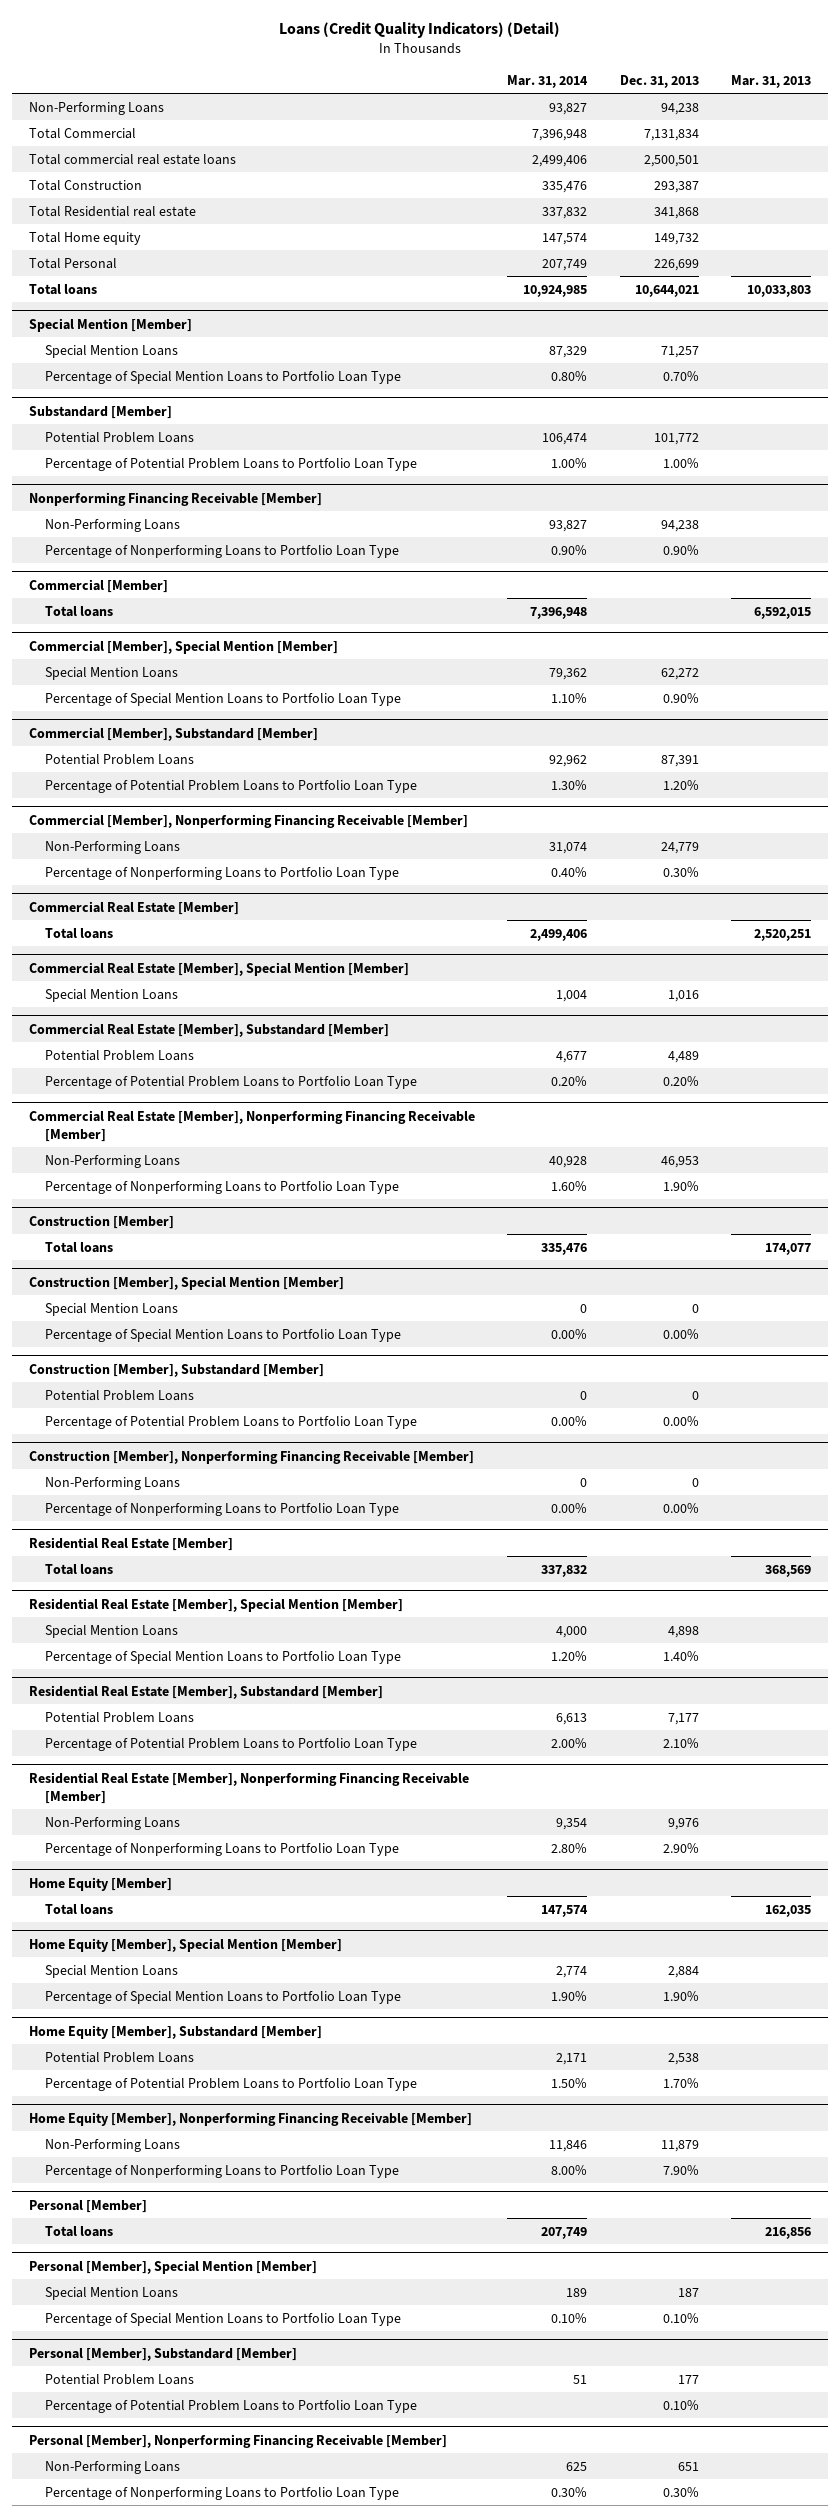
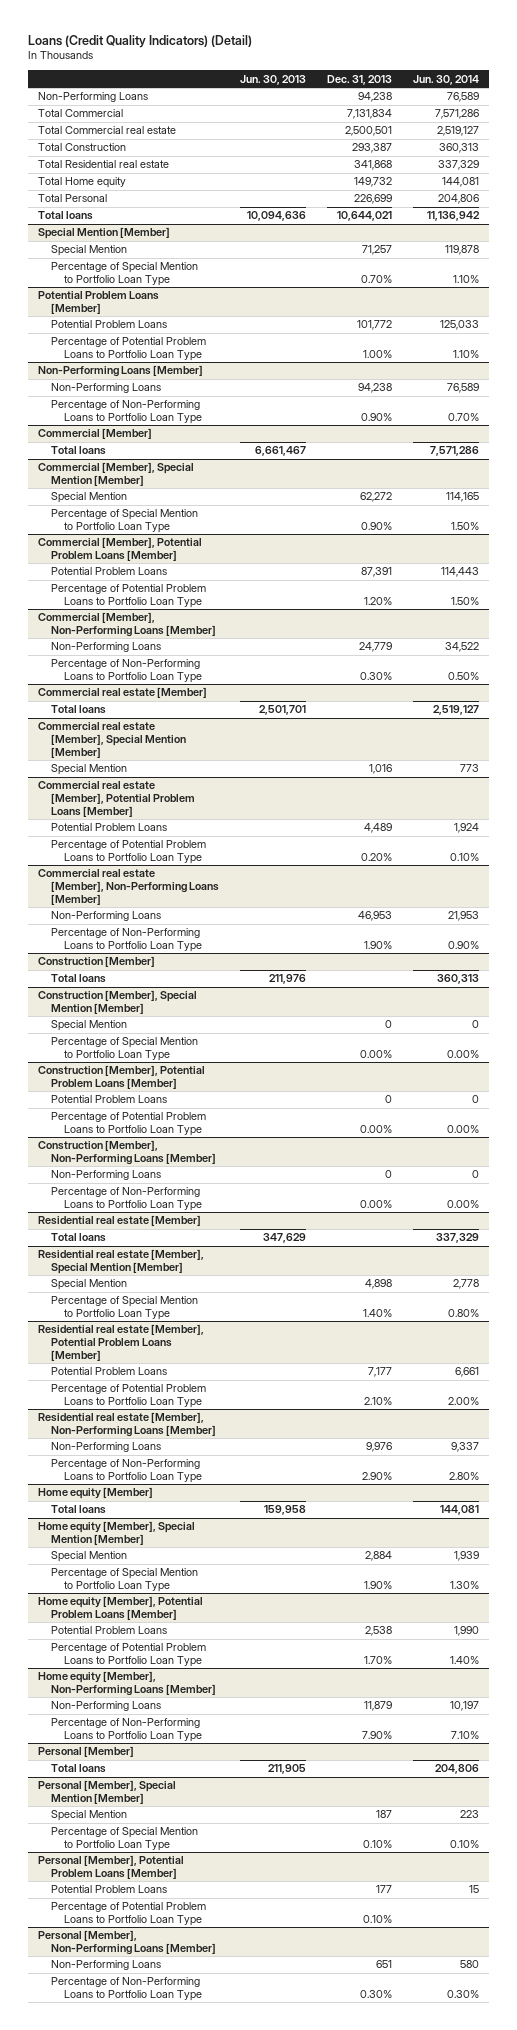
- | Mar. 31, 2014 | Dec. 31, 2013 | Mar. 31, 2013
+ | Jun. 30, 2013 | Dec. 31, 2013 | Jun. 30, 2014
- Total commercial real estate loans | 2,499,406 | 2,500,501 |
+ Total Commercial real estate | | 2,500,501 | 2,519,127
@ Special Mention [Member]
- Special Mention Loans | 87,329 | 71,257 |
- Percentage of Special Mention Loans to Portfolio Loan Type | 0.80% | 0.70% |
- Substandard [Member]
@ Special Mention [Member]
+ Special Mention | | 71,257 | 119,878
+ Percentage of Special Mention to Portfolio Loan Type | | 0.70% | 1.10%
+ Potential Problem Loans [Member]
- Nonperforming Financing Receivable [Member]
+ Non-Performing Loans [Member]
- Percentage of Nonperforming Loans to Portfolio Loan Type | 0.90% | 0.90% |
+ Percentage of Non-Performing Loans to Portfolio Loan Type | | 0.90% | 0.70%
@ Commercial [Member], Special Mention [Member]
- Special Mention Loans | 79,362 | 62,272 |
- Percentage of Special Mention Loans to Portfolio Loan Type | 1.10% | 0.90% |
- Commercial [Member], Substandard [Member]
@ Commercial [Member], Special Mention [Member]
+ Special Mention | | 62,272 | 114,165
+ Percentage of Special Mention to Portfolio Loan Type | | 0.90% | 1.50%
+ Commercial [Member], Potential Problem Loans [Member]
- Commercial [Member], Nonperforming Financing Receivable [Member]
+ Commercial [Member], Non-Performing Loans [Member]
- Percentage of Nonperforming Loans to Portfolio Loan Type | 0.40% | 0.30% |
- Commercial Real Estate [Member]
+ Percentage of Non-Performing Loans to Portfolio Loan Type | | 0.30% | 0.50%
+ Commercial real estate [Member]
- Commercial Real Estate [Member], Special Mention [Member]
- Special Mention Loans | 1,004 | 1,016 |
- Commercial Real Estate [Member], Substandard [Member]
+ Commercial real estate [Member], Special Mention [Member]
+ Special Mention | | 1,016 | 773
+ Commercial real estate [Member], Potential Problem Loans [Member]
- Commercial Real Estate [Member], Nonperforming Financing Receivable [Member]
+ Commercial real estate [Member], Non-Performing Loans [Member]
- Percentage of Nonperforming Loans to Portfolio Loan Type | 1.60% | 1.90% |
+ Percentage of Non-Performing Loans to Portfolio Loan Type | | 1.90% | 0.90%
@ Construction [Member], Special Mention [Member]
- Special Mention Loans | 0 | 0 |
- Percentage of Special Mention Loans to Portfolio Loan Type | 0.00% | 0.00% |
- Construction [Member], Substandard [Member]
@ Construction [Member], Special Mention [Member]
+ Special Mention | | 0 | 0
+ Percentage of Special Mention to Portfolio Loan Type | | 0.00% | 0.00%
+ Construction [Member], Potential Problem Loans [Member]
- Construction [Member], Nonperforming Financing Receivable [Member]
+ Construction [Member], Non-Performing Loans [Member]
- Percentage of Nonperforming Loans to Portfolio Loan Type | 0.00% | 0.00% |
- Residential Real Estate [Member]
+ Percentage of Non-Performing Loans to Portfolio Loan Type | | 0.00% | 0.00%
+ Residential real estate [Member]
- Residential Real Estate [Member], Special Mention [Member]
- Special Mention Loans | 4,000 | 4,898 |
- Percentage of Special Mention Loans to Portfolio Loan Type | 1.20% | 1.40% |
- Residential Real Estate [Member], Substandard [Member]
+ Residential real estate [Member], Special Mention [Member]
+ Special Mention | | 4,898 | 2,778
+ Percentage of Special Mention to Portfolio Loan Type | | 1.40% | 0.80%
+ Residential real estate [Member], Potential Problem Loans [Member]
- Residential Real Estate [Member], Nonperforming Financing Receivable [Member]
+ Residential real estate [Member], Non-Performing Loans [Member]
- Percentage of Nonperforming Loans to Portfolio Loan Type | 2.80% | 2.90% |
- Home Equity [Member]
+ Percentage of Non-Performing Loans to Portfolio Loan Type | | 2.90% | 2.80%
+ Home equity [Member]
- Home Equity [Member], Special Mention [Member]
- Special Mention Loans | 2,774 | 2,884 |
- Percentage of Special Mention Loans to Portfolio Loan Type | 1.90% | 1.90% |
- Home Equity [Member], Substandard [Member]
+ Home equity [Member], Special Mention [Member]
+ Special Mention | | 2,884 | 1,939
+ Percentage of Special Mention to Portfolio Loan Type | | 1.90% | 1.30%
+ Home equity [Member], Potential Problem Loans [Member]
- Home Equity [Member], Nonperforming Financing Receivable [Member]
+ Home equity [Member], Non-Performing Loans [Member]
- Percentage of Nonperforming Loans to Portfolio Loan Type | 8.00% | 7.90% |
+ Percentage of Non-Performing Loans to Portfolio Loan Type | | 7.90% | 7.10%
@ Personal [Member], Special Mention [Member]
- Special Mention Loans | 189 | 187 |
- Percentage of Special Mention Loans to Portfolio Loan Type | 0.10% | 0.10% |
- Personal [Member], Substandard [Member]
@ Personal [Member], Special Mention [Member]
+ Special Mention | | 187 | 223
+ Percentage of Special Mention to Portfolio Loan Type | | 0.10% | 0.10%
+ Personal [Member], Potential Problem Loans [Member]
- Personal [Member], Nonperforming Financing Receivable [Member]
+ Personal [Member], Non-Performing Loans [Member]
- Percentage of Nonperforming Loans to Portfolio Loan Type | 0.30% | 0.30% |
+ Percentage of Non-Performing Loans to Portfolio Loan Type | | 0.30% | 0.30%

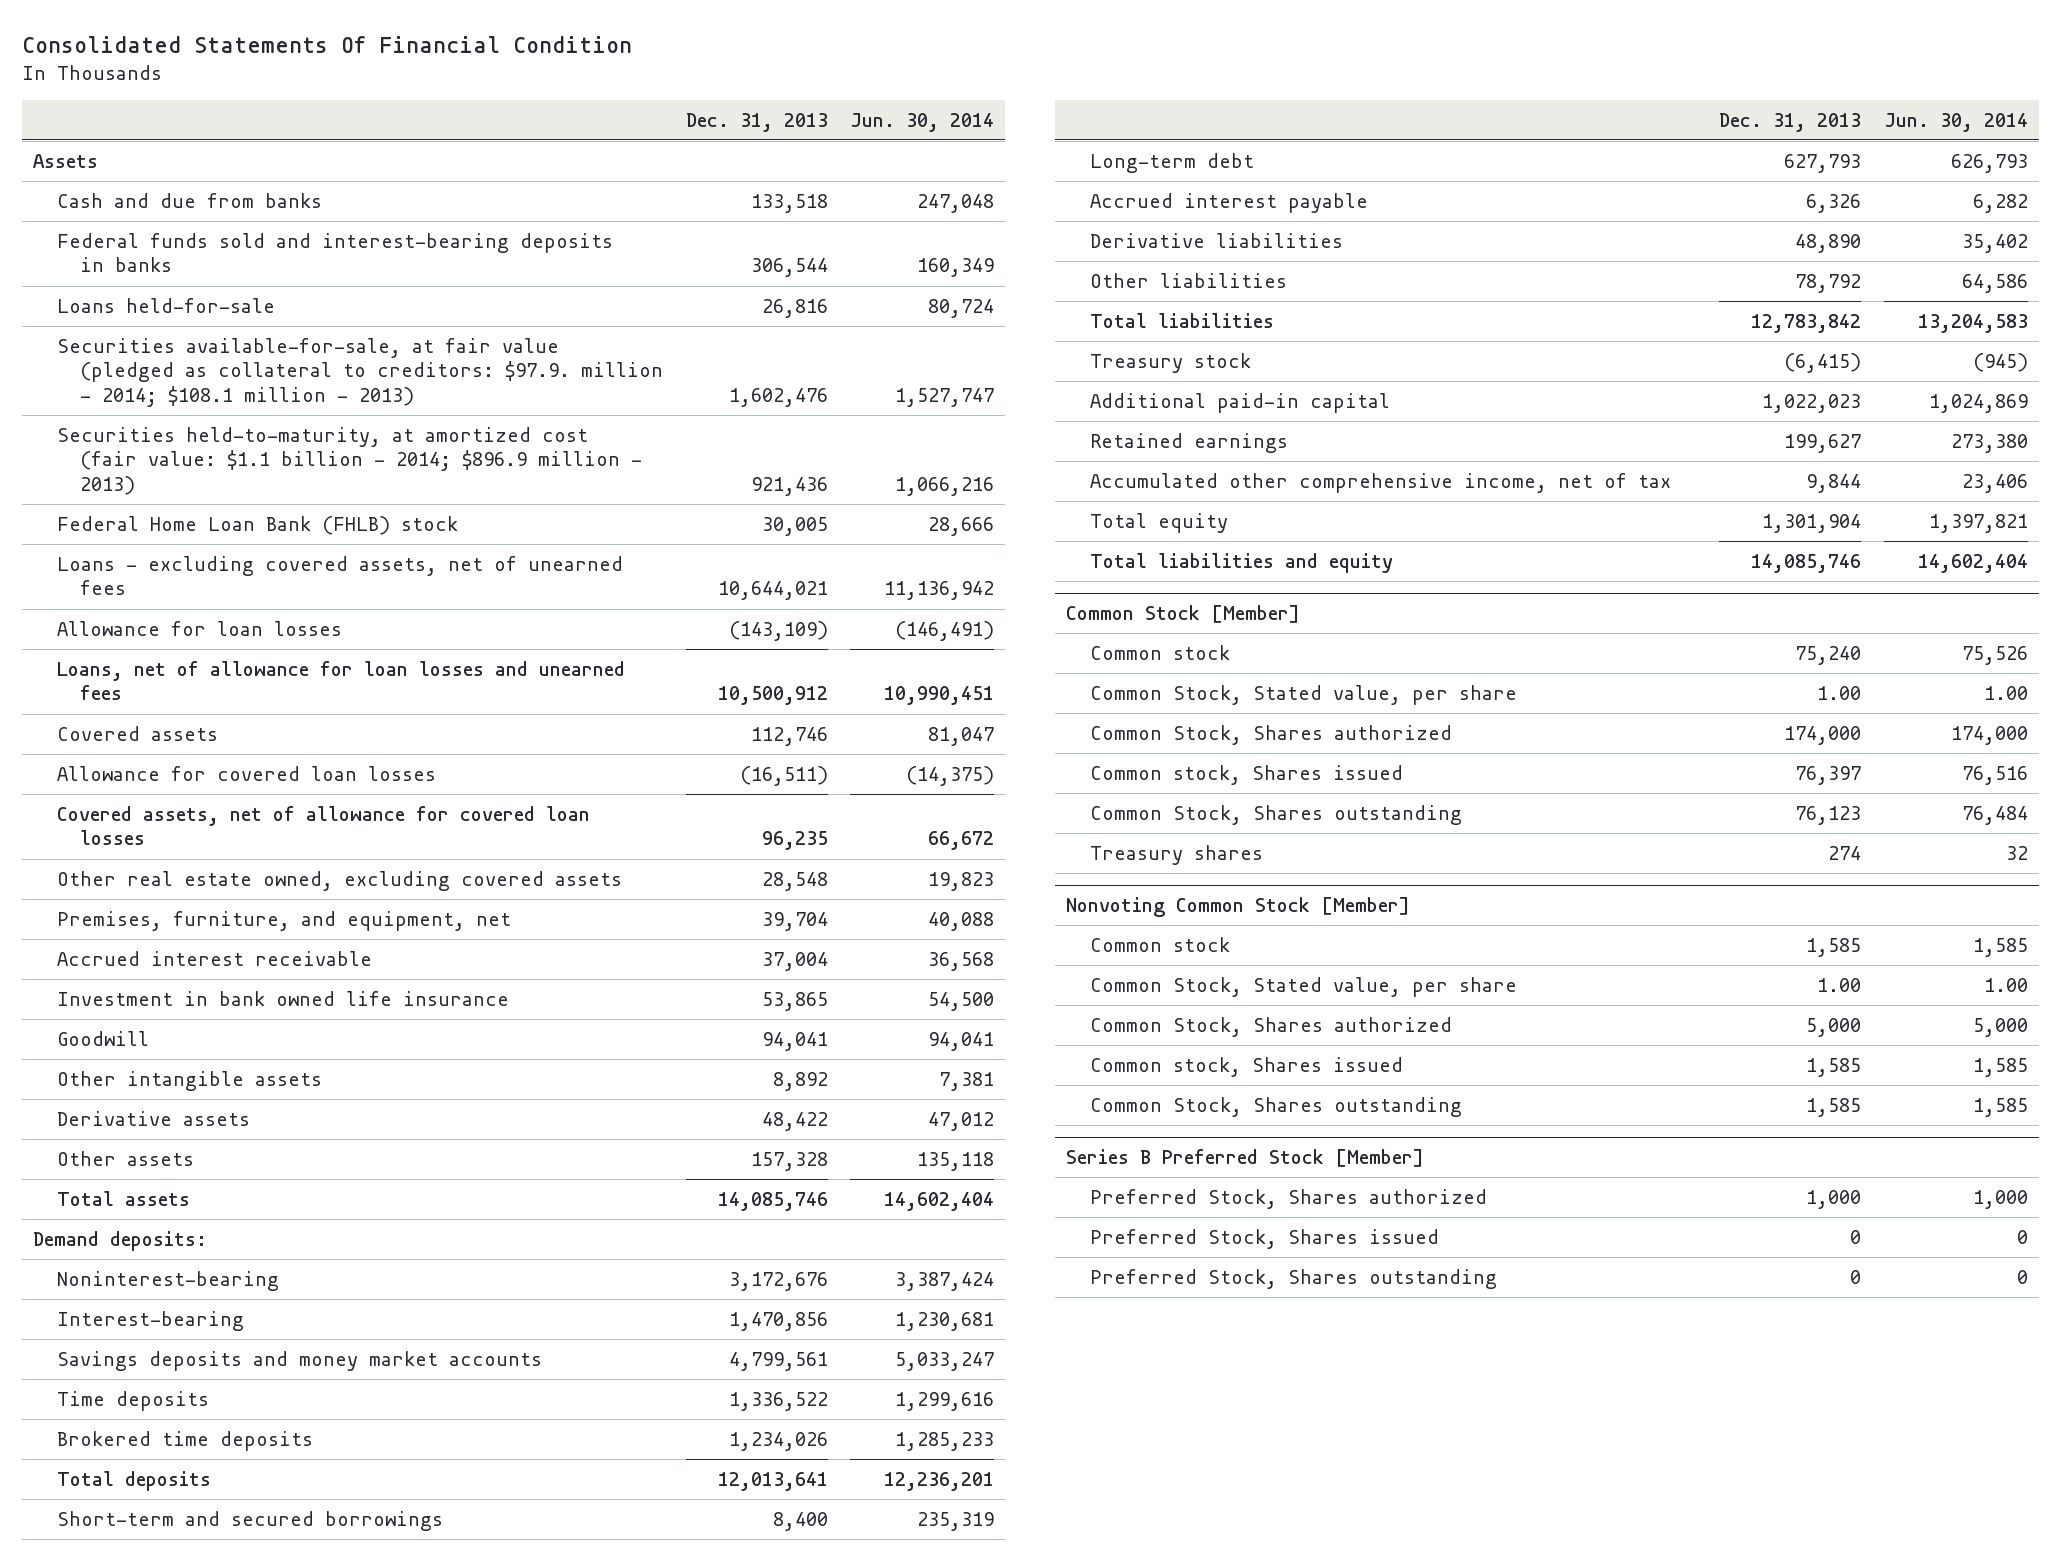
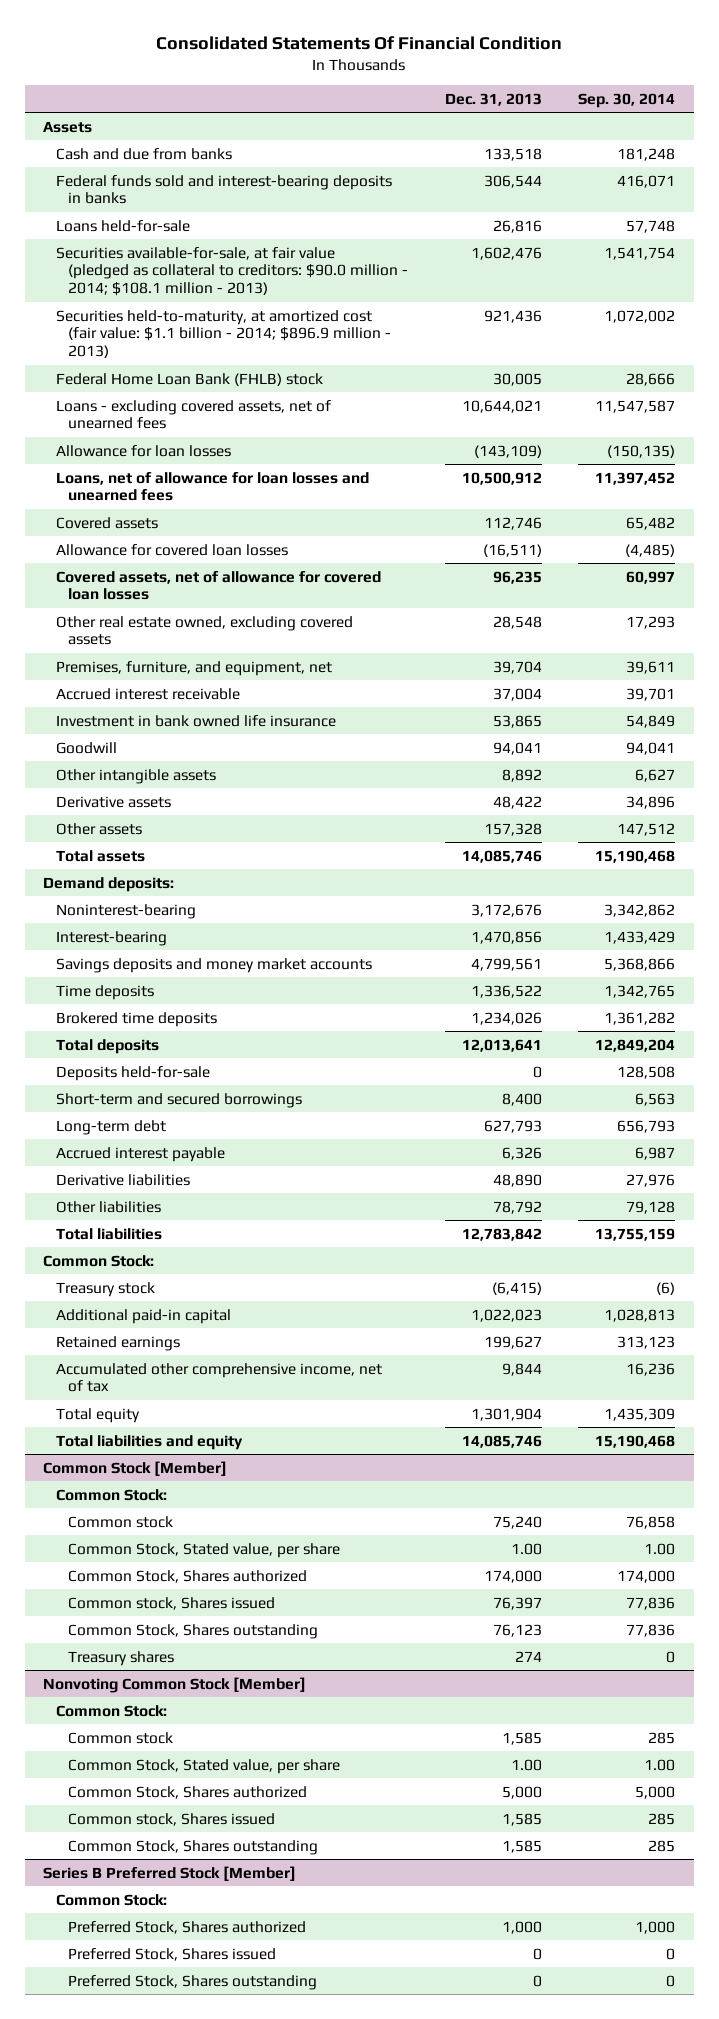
- | Dec. 31, 2013 | Jun. 30, 2014
+ | Dec. 31, 2013 | Sep. 30, 2014
- Securities available-for-sale, at fair value (pledged as collateral to creditors: $97.9. million - 2014; $108.1 million - 2013) | 1,602,476 | 1,527,747
+ Securities available-for-sale, at fair value (pledged as collateral to creditors: $90.0 million - 2014; $108.1 million - 2013) | 1,602,476 | 1,541,754
+ Deposits held-for-sale | 0 | 128,508
+ Common Stock:
@ Common Stock [Member]
+ Common Stock:
@ Nonvoting Common Stock [Member]
+ Common Stock:
@ Series B Preferred Stock [Member]
+ Common Stock:

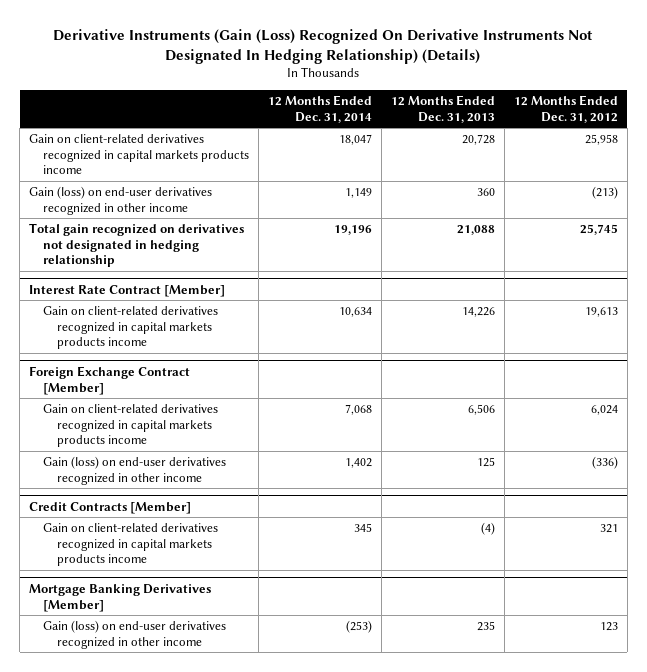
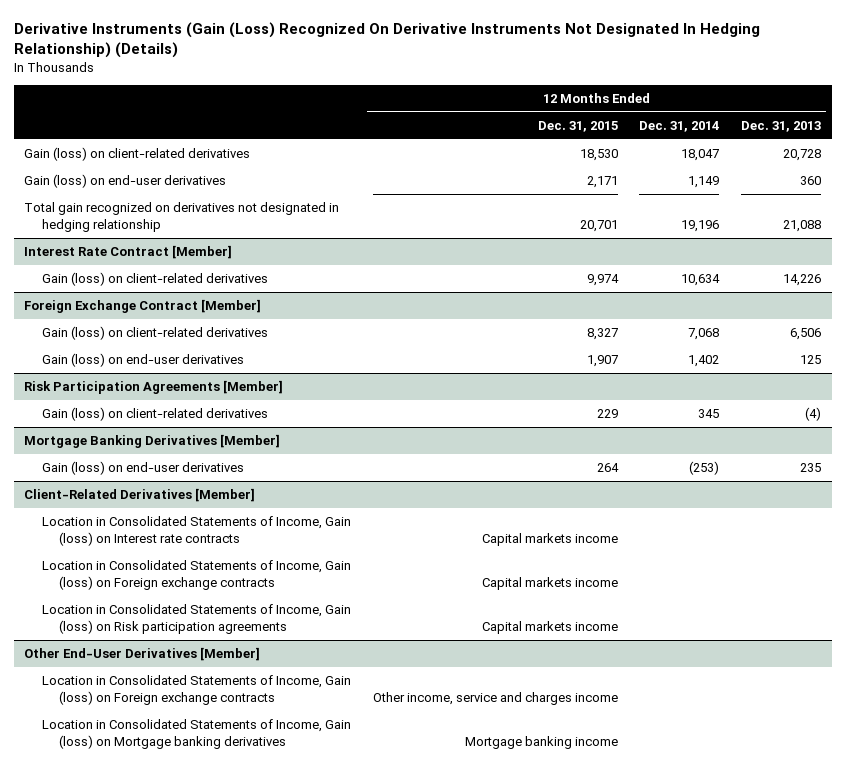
- | 12 Months Ended Dec. 31, 2014 | 12 Months Ended Dec. 31, 2013 | 12 Months Ended Dec. 31, 2012
+ | 12 Months Ended Dec. 31, 2015 | 12 Months Ended Dec. 31, 2014 | 12 Months Ended Dec. 31, 2013
- Gain on client-related derivatives recognized in capital markets products income | 18,047 | 20,728 | 25,958
- Gain (loss) on end-user derivatives recognized in other income | 1,149 | 360 | (213)
+ Gain (loss) on client-related derivatives | 18,530 | 18,047 | 20,728
+ Gain (loss) on end-user derivatives | 2,171 | 1,149 | 360
@ Interest Rate Contract [Member]
- Gain on client-related derivatives recognized in capital markets products income | 10,634 | 14,226 | 19,613
+ Gain (loss) on client-related derivatives | 9,974 | 10,634 | 14,226
@ Foreign Exchange Contract [Member]
- Gain on client-related derivatives recognized in capital markets products income | 7,068 | 6,506 | 6,024
- Gain (loss) on end-user derivatives recognized in other income | 1,402 | 125 | (336)
- Credit Contracts [Member]
- Gain on client-related derivatives recognized in capital markets products income | 345 | (4) | 321
@ Foreign Exchange Contract [Member]
+ Gain (loss) on client-related derivatives | 8,327 | 7,068 | 6,506
+ Gain (loss) on end-user derivatives | 1,907 | 1,402 | 125
+ Risk Participation Agreements [Member]
+ Gain (loss) on client-related derivatives | 229 | 345 | (4)
@ Mortgage Banking Derivatives [Member]
- Gain (loss) on end-user derivatives recognized in other income | (253) | 235 | 123
+ Gain (loss) on end-user derivatives | 264 | (253) | 235
+ Client-Related Derivatives [Member]
+ Location in Consolidated Statements of Income, Gain (loss) on Interest rate contracts | Capital markets income | |
+ Location in Consolidated Statements of Income, Gain (loss) on Foreign exchange contracts | Capital markets income | |
+ Location in Consolidated Statements of Income, Gain (loss) on Risk participation agreements | Capital markets income | |
+ Other End-User Derivatives [Member]
+ Location in Consolidated Statements of Income, Gain (loss) on Foreign exchange contracts | Other income, service and charges income | |
+ Location in Consolidated Statements of Income, Gain (loss) on Mortgage banking derivatives | Mortgage banking income | |

